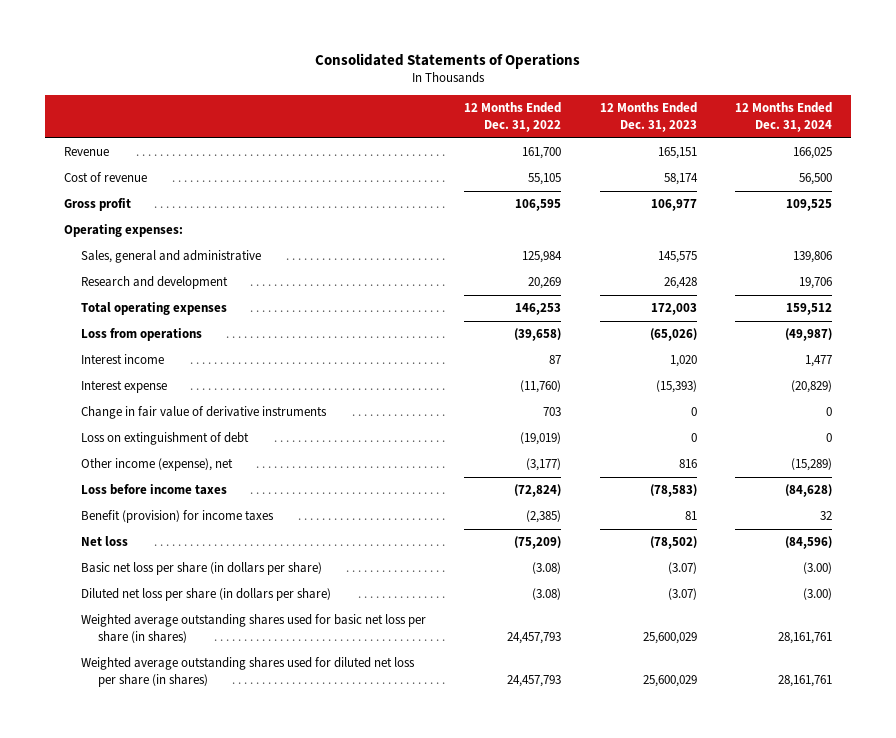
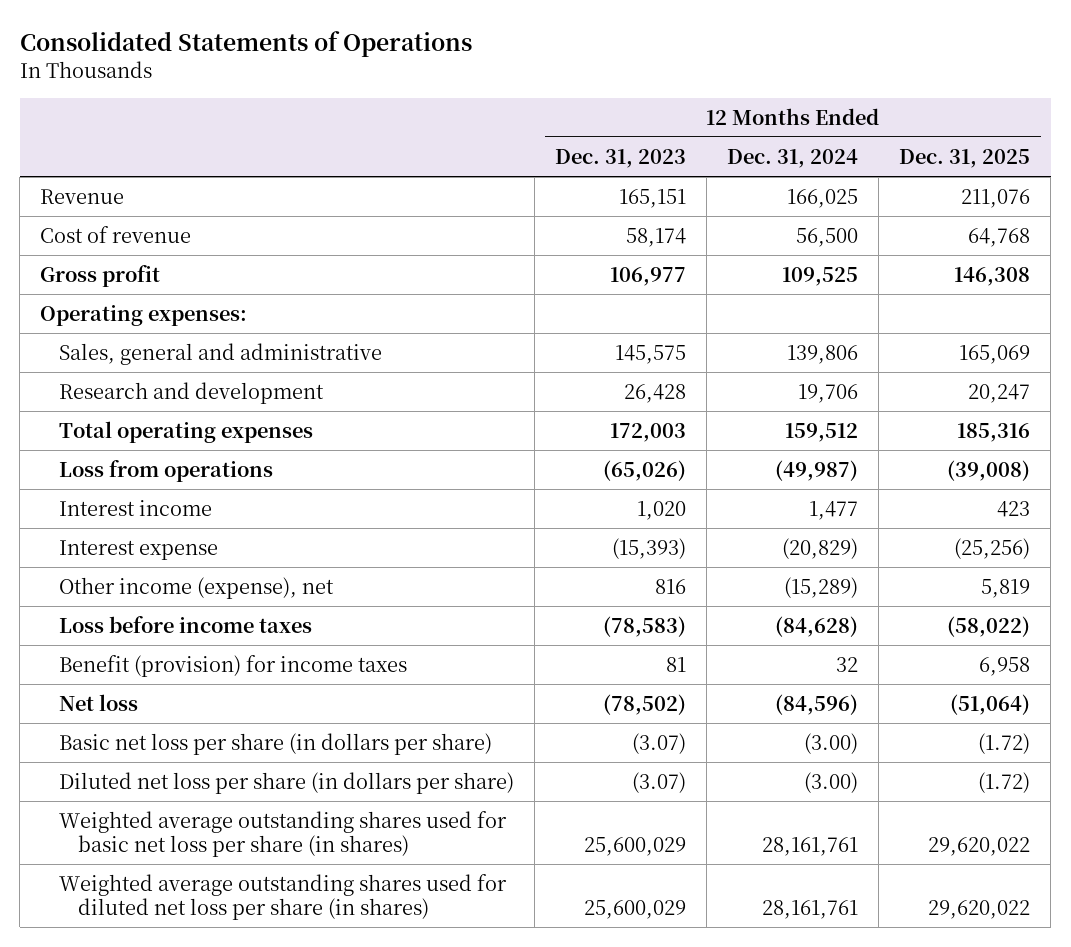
- | 12 Months Ended Dec. 31, 2022 | 12 Months Ended Dec. 31, 2023 | 12 Months Ended Dec. 31, 2024
+ | 12 Months Ended Dec. 31, 2023 | 12 Months Ended Dec. 31, 2024 | 12 Months Ended Dec. 31, 2025
- Change in fair value of derivative instruments | 703 | 0 | 0
- Loss on extinguishment of debt | (19,019) | 0 | 0

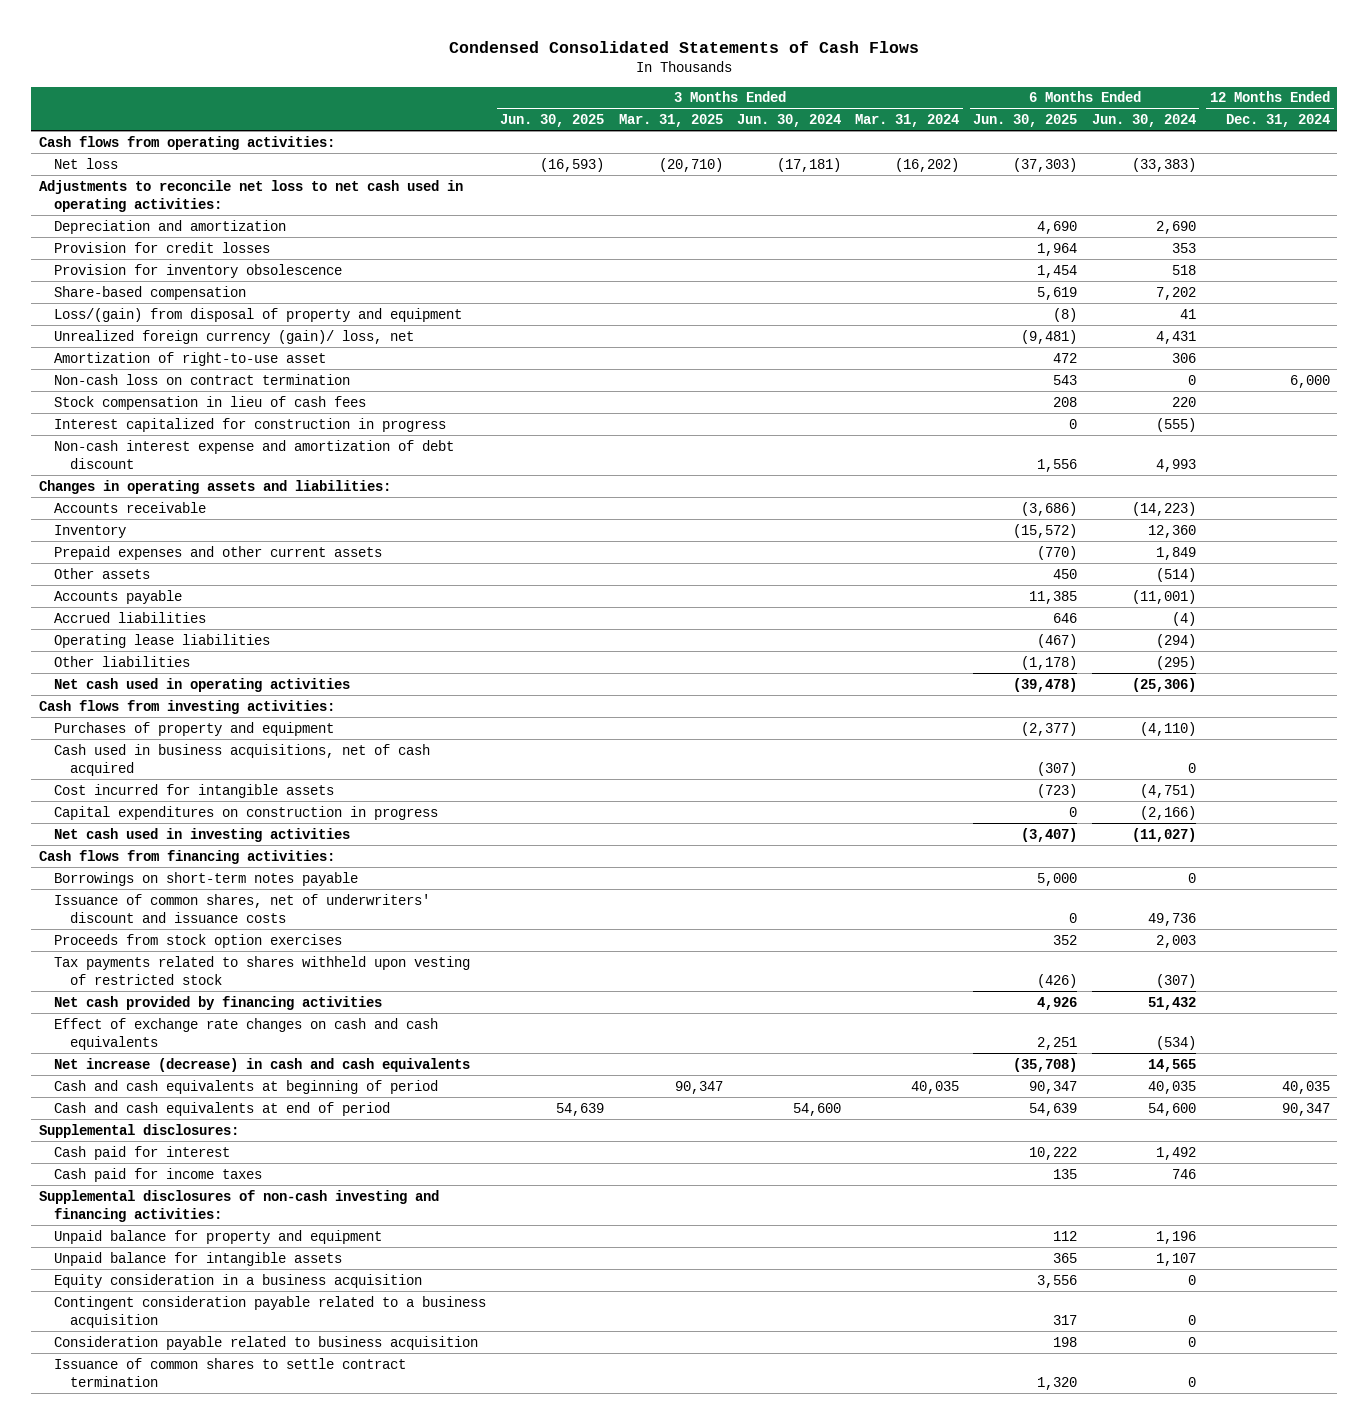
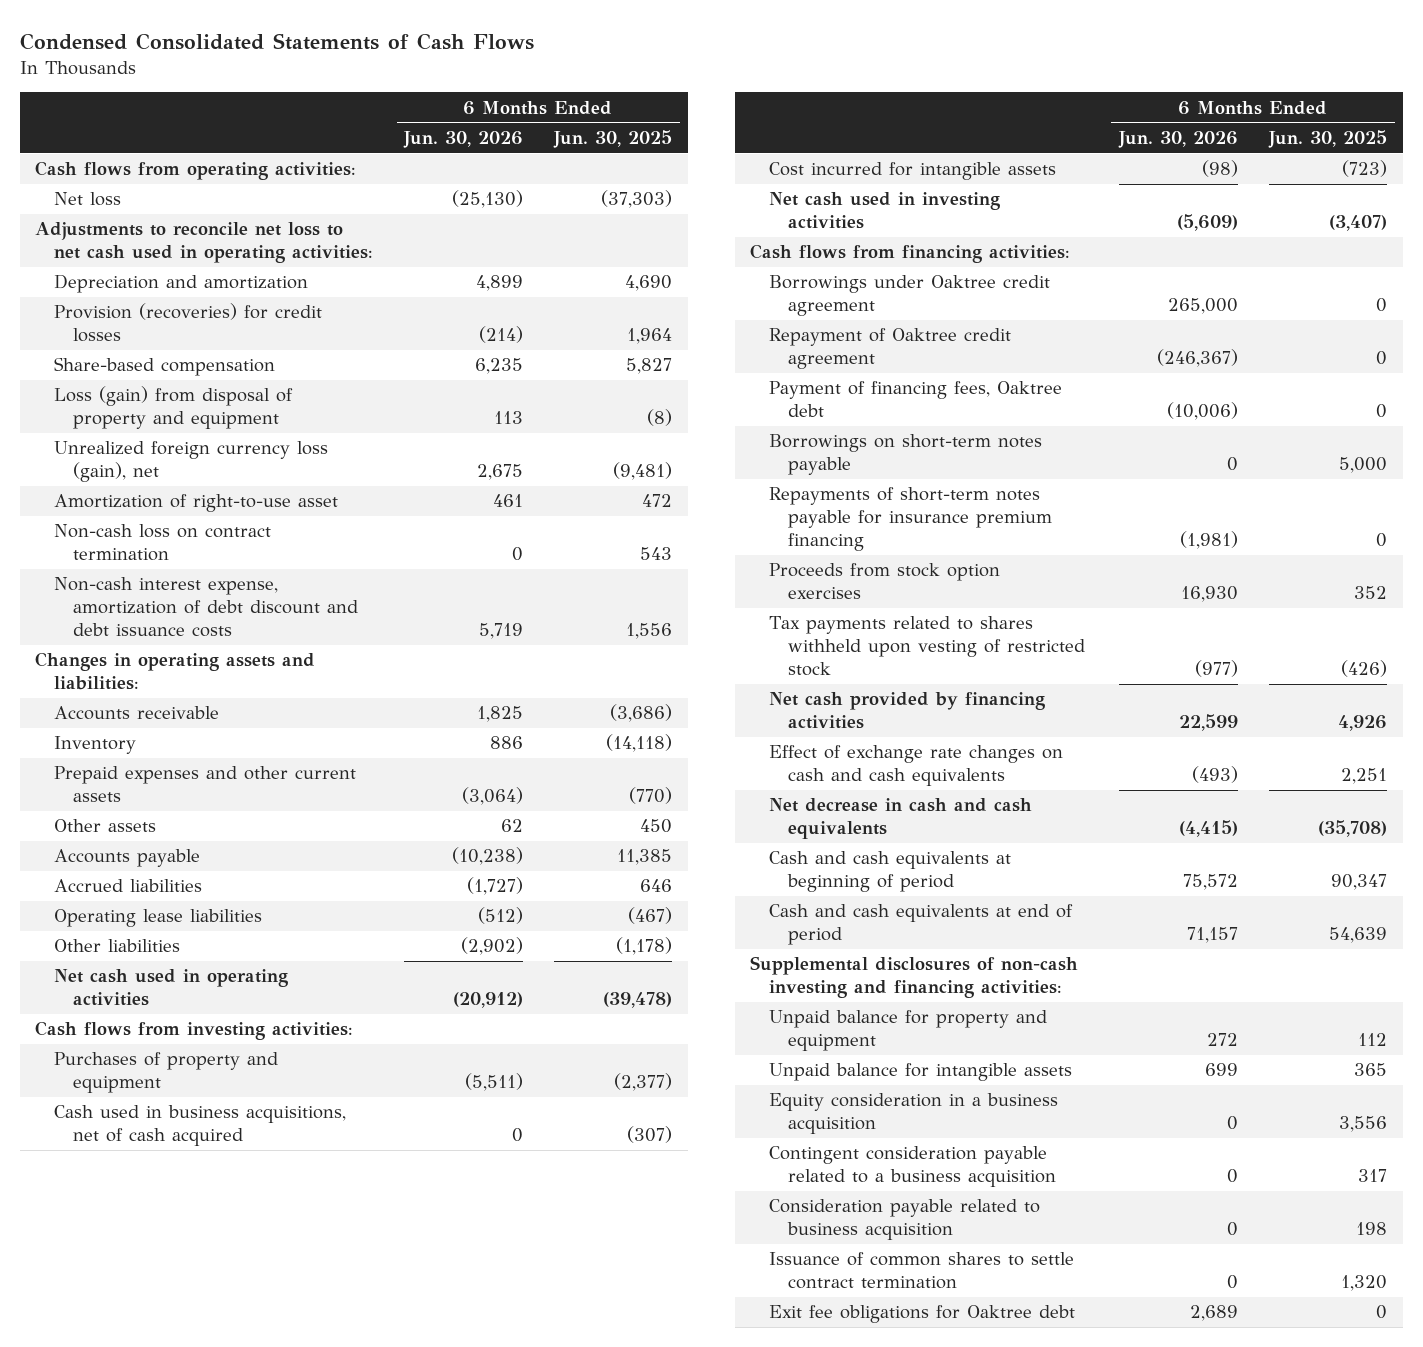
- | 3 Months Ended Jun. 30, 2025 | 3 Months Ended Mar. 31, 2025 | 3 Months Ended Jun. 30, 2024 | 3 Months Ended Mar. 31, 2024 | 6 Months Ended Jun. 30, 2025 | 6 Months Ended Jun. 30, 2024 | 12 Months Ended Dec. 31, 2024
+ | 6 Months Ended Jun. 30, 2026 | 6 Months Ended Jun. 30, 2025
- Provision for credit losses | | | | | 1,964 | 353 |
- Provision for inventory obsolescence | | | | | 1,454 | 518 |
- Share-based compensation | | | | | 5,619 | 7,202 |
- Loss/(gain) from disposal of property and equipment | | | | | (8) | 41 |
- Unrealized foreign currency (gain)/ loss, net | | | | | (9,481) | 4,431 |
+ Provision (recoveries) for credit losses | (214) | 1,964
+ Share-based compensation | 6,235 | 5,827
+ Loss (gain) from disposal of property and equipment | 113 | (8)
+ Unrealized foreign currency loss (gain), net | 2,675 | (9,481)
- Stock compensation in lieu of cash fees | | | | | 208 | 220 |
- Interest capitalized for construction in progress | | | | | 0 | (555) |
- Non-cash interest expense and amortization of debt discount | | | | | 1,556 | 4,993 |
+ Non-cash interest expense, amortization of debt discount and debt issuance costs | 5,719 | 1,556
- Inventory | | | | | (15,572) | 12,360 |
+ Inventory | 886 | (14,118)
- Capital expenditures on construction in progress | | | | | 0 | (2,166) |
+ Borrowings under Oaktree credit agreement | 265,000 | 0
+ Repayment of Oaktree credit agreement | (246,367) | 0
+ Payment of financing fees, Oaktree debt | (10,006) | 0
- Issuance of common shares, net of underwriters' discount and issuance costs | | | | | 0 | 49,736 |
+ Repayments of short-term notes payable for insurance premium financing | (1,981) | 0
- Net increase (decrease) in cash and cash equivalents | | | | | (35,708) | 14,565 |
+ Net decrease in cash and cash equivalents | (4,415) | (35,708)
- Supplemental disclosures:
- Cash paid for interest | | | | | 10,222 | 1,492 |
- Cash paid for income taxes | | | | | 135 | 746 |
+ Exit fee obligations for Oaktree debt | 2,689 | 0

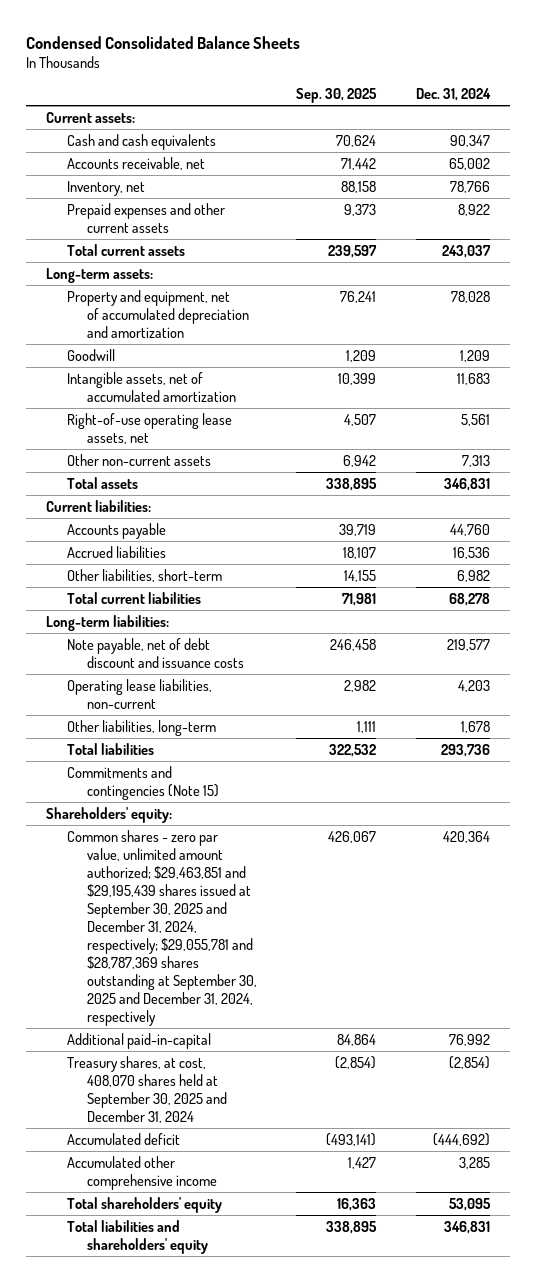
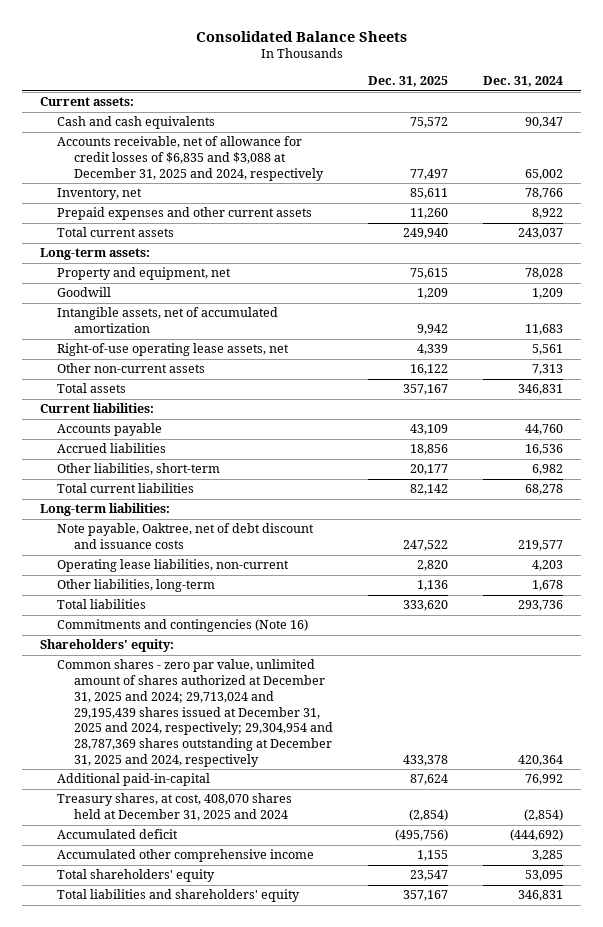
- Condensed Consolidated Balance Sheets
+ Consolidated Balance Sheets
- | Sep. 30, 2025 | Dec. 31, 2024
+ | Dec. 31, 2025 | Dec. 31, 2024
- Accounts receivable, net | 71,442 | 65,002
+ Accounts receivable, net of allowance for credit losses of $6,835 and $3,088 at December 31, 2025 and 2024, respectively | 77,497 | 65,002
- Property and equipment, net of accumulated depreciation and amortization | 76,241 | 78,028
+ Property and equipment, net | 75,615 | 78,028
- Note payable, net of debt discount and issuance costs | 246,458 | 219,577
+ Note payable, Oaktree, net of debt discount and issuance costs | 247,522 | 219,577
- Commitments and contingencies (Note 15)
+ Commitments and contingencies (Note 16)
- Common shares - zero par value, unlimited amount authorized; $29,463,851 and $29,195,439 shares issued at September 30, 2025 and December 31, 2024, respectively; $29,055,781 and $28,787,369 shares outstanding at September 30, 2025 and December 31, 2024, respectively | 426,067 | 420,364
+ Common shares - zero par value, unlimited amount of shares authorized at December 31, 2025 and 2024; 29,713,024 and 29,195,439 shares issued at December 31, 2025 and 2024, respectively; 29,304,954 and 28,787,369 shares outstanding at December 31, 2025 and 2024, respectively | 433,378 | 420,364
- Treasury shares, at cost, 408,070 shares held at September 30, 2025 and December 31, 2024 | (2,854) | (2,854)
+ Treasury shares, at cost, 408,070 shares held at December 31, 2025 and 2024 | (2,854) | (2,854)

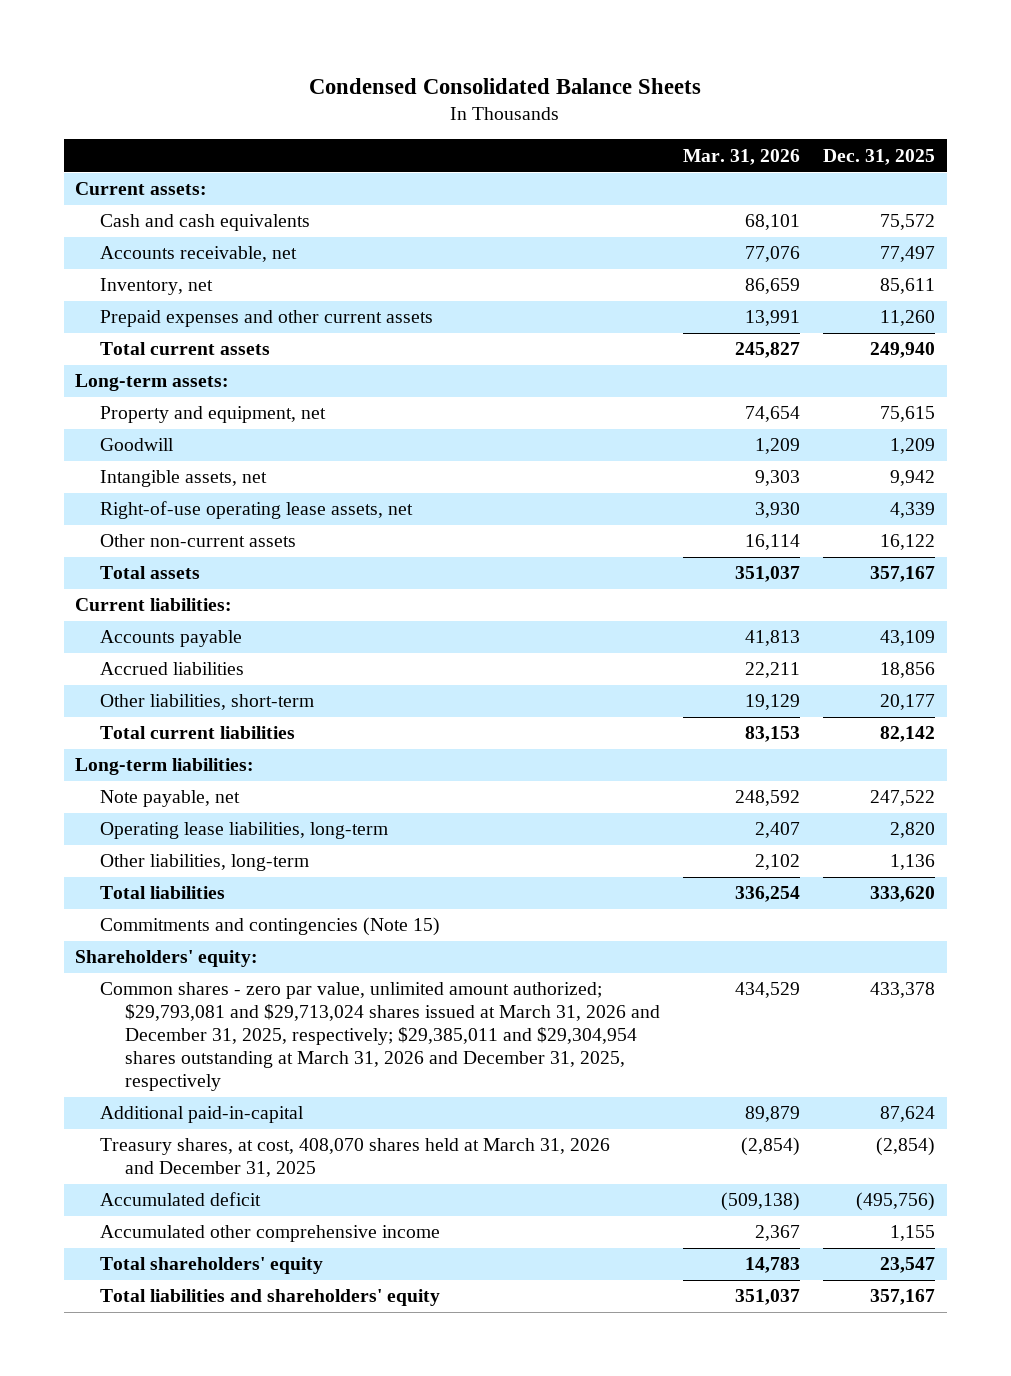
- Consolidated Balance Sheets
+ Condensed Consolidated Balance Sheets
- | Dec. 31, 2025 | Dec. 31, 2024
+ | Mar. 31, 2026 | Dec. 31, 2025
- Accounts receivable, net of allowance for credit losses of $6,835 and $3,088 at December 31, 2025 and 2024, respectively | 77,497 | 65,002
+ Accounts receivable, net | 77,076 | 77,497
- Intangible assets, net of accumulated amortization | 9,942 | 11,683
+ Intangible assets, net | 9,303 | 9,942
- Note payable, Oaktree, net of debt discount and issuance costs | 247,522 | 219,577
- Operating lease liabilities, non-current | 2,820 | 4,203
+ Note payable, net | 248,592 | 247,522
+ Operating lease liabilities, long-term | 2,407 | 2,820
- Commitments and contingencies (Note 16)
+ Commitments and contingencies (Note 15)
- Common shares - zero par value, unlimited amount of shares authorized at December 31, 2025 and 2024; 29,713,024 and 29,195,439 shares issued at December 31, 2025 and 2024, respectively; 29,304,954 and 28,787,369 shares outstanding at December 31, 2025 and 2024, respectively | 433,378 | 420,364
+ Common shares - zero par value, unlimited amount authorized; $29,793,081 and $29,713,024 shares issued at March 31, 2026 and December 31, 2025, respectively; $29,385,011 and $29,304,954 shares outstanding at March 31, 2026 and December 31, 2025, respectively | 434,529 | 433,378
- Treasury shares, at cost, 408,070 shares held at December 31, 2025 and 2024 | (2,854) | (2,854)
+ Treasury shares, at cost, 408,070 shares held at March 31, 2026 and December 31, 2025 | (2,854) | (2,854)

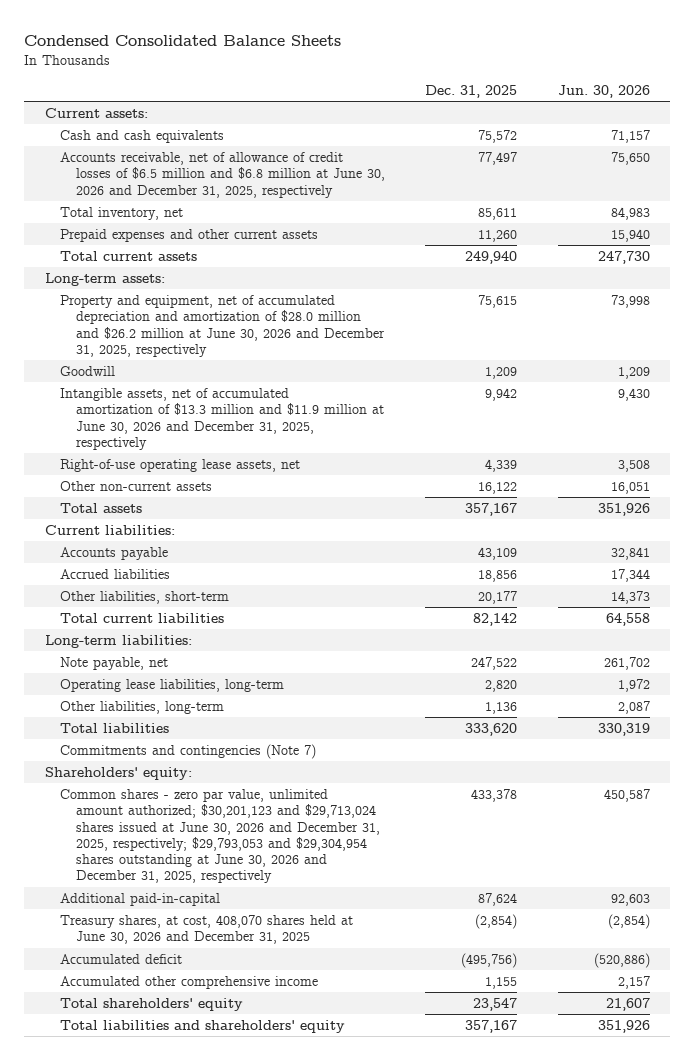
- | Mar. 31, 2026 | Dec. 31, 2025
+ | Dec. 31, 2025 | Jun. 30, 2026
- Accounts receivable, net | 77,076 | 77,497
- Inventory, net | 86,659 | 85,611
+ Accounts receivable, net of allowance of credit losses of $6.5 million and $6.8 million at June 30, 2026 and December 31, 2025, respectively | 77,497 | 75,650
+ Total inventory, net | 85,611 | 84,983
- Property and equipment, net | 74,654 | 75,615
+ Property and equipment, net of accumulated depreciation and amortization of $28.0 million and $26.2 million at June 30, 2026 and December 31, 2025, respectively | 75,615 | 73,998
- Intangible assets, net | 9,303 | 9,942
+ Intangible assets, net of accumulated amortization of $13.3 million and $11.9 million at June 30, 2026 and December 31, 2025, respectively | 9,942 | 9,430
- Commitments and contingencies (Note 15)
+ Commitments and contingencies (Note 7)
- Common shares - zero par value, unlimited amount authorized; $29,793,081 and $29,713,024 shares issued at March 31, 2026 and December 31, 2025, respectively; $29,385,011 and $29,304,954 shares outstanding at March 31, 2026 and December 31, 2025, respectively | 434,529 | 433,378
+ Common shares - zero par value, unlimited amount authorized; $30,201,123 and $29,713,024 shares issued at June 30, 2026 and December 31, 2025, respectively; $29,793,053 and $29,304,954 shares outstanding at June 30, 2026 and December 31, 2025, respectively | 433,378 | 450,587
- Treasury shares, at cost, 408,070 shares held at March 31, 2026 and December 31, 2025 | (2,854) | (2,854)
+ Treasury shares, at cost, 408,070 shares held at June 30, 2026 and December 31, 2025 | (2,854) | (2,854)

